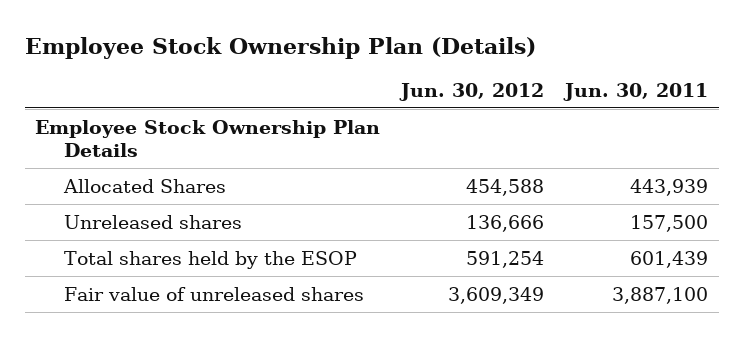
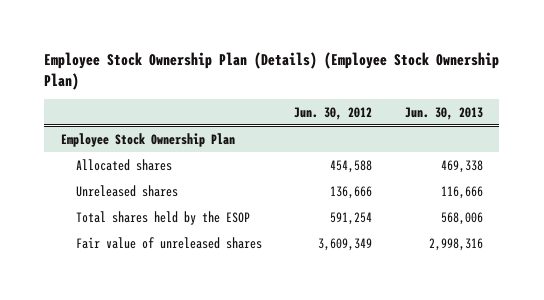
- Employee Stock Ownership Plan (Details)
+ Employee Stock Ownership Plan (Details) (Employee Stock Ownership Plan)
- | Jun. 30, 2012 | Jun. 30, 2011
+ | Jun. 30, 2012 | Jun. 30, 2013
- Employee Stock Ownership Plan Details
- Allocated Shares | 454,588 | 443,939
+ Employee Stock Ownership Plan
+ Allocated shares | 454,588 | 469,338

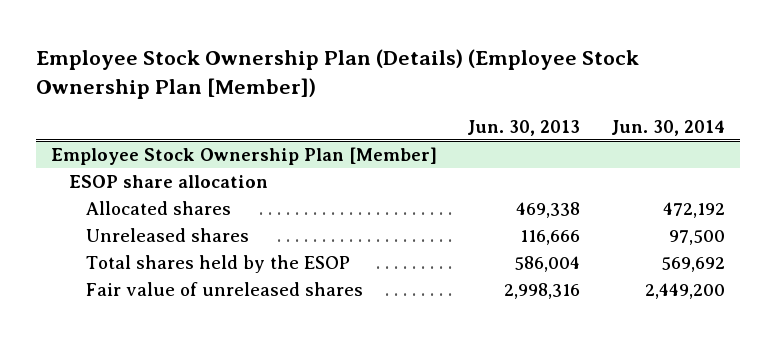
- Employee Stock Ownership Plan (Details) (Employee Stock Ownership Plan)
+ Employee Stock Ownership Plan (Details) (Employee Stock Ownership Plan [Member])
- | Jun. 30, 2012 | Jun. 30, 2013
+ | Jun. 30, 2013 | Jun. 30, 2014
- Employee Stock Ownership Plan
+ Employee Stock Ownership Plan [Member]
+ ESOP share allocation
- Total shares held by the ESOP | 591,254 | 568,006
+ Total shares held by the ESOP | 586,004 | 569,692

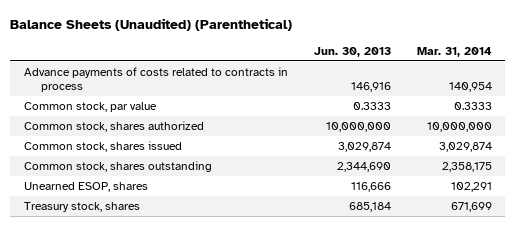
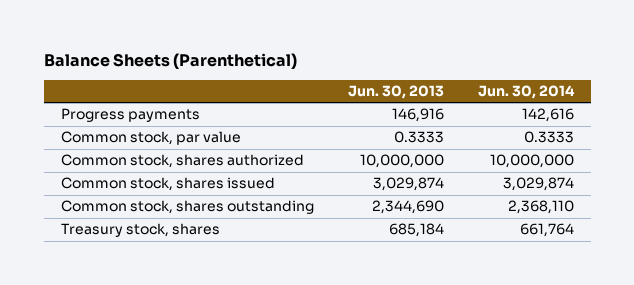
- Balance Sheets (Unaudited) (Parenthetical)
+ Balance Sheets (Parenthetical)
- | Jun. 30, 2013 | Mar. 31, 2014
+ | Jun. 30, 2013 | Jun. 30, 2014
- Advance payments of costs related to contracts in process | 146,916 | 140,954
+ Progress payments | 146,916 | 142,616
- Unearned ESOP, shares | 116,666 | 102,291

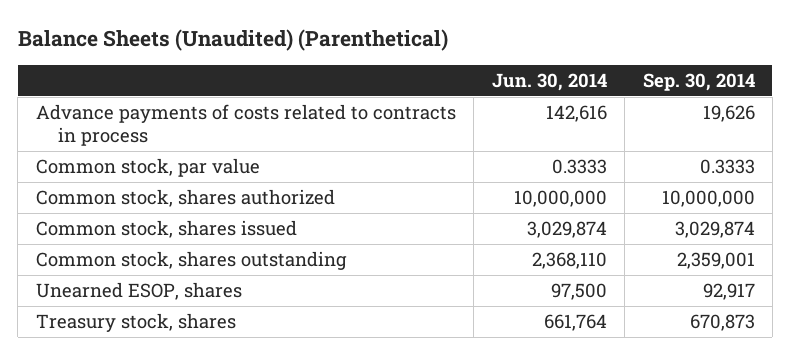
- Balance Sheets (Parenthetical)
+ Balance Sheets (Unaudited) (Parenthetical)
- | Jun. 30, 2013 | Jun. 30, 2014
+ | Jun. 30, 2014 | Sep. 30, 2014
- Progress payments | 146,916 | 142,616
+ Advance payments of costs related to contracts in process | 142,616 | 19,626
+ Unearned ESOP, shares | 97,500 | 92,917

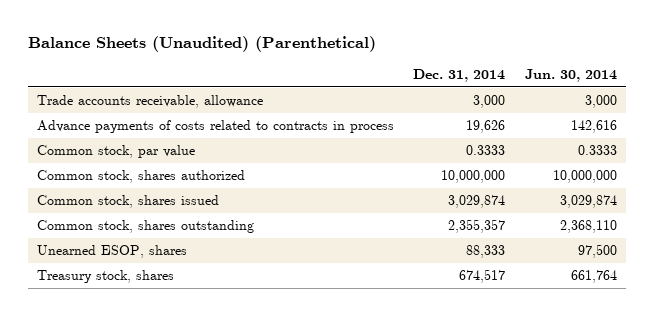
- | Jun. 30, 2014 | Sep. 30, 2014
+ | Dec. 31, 2014 | Jun. 30, 2014
+ Trade accounts receivable, allowance | 3,000 | 3,000

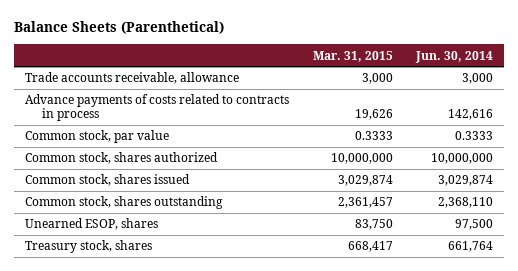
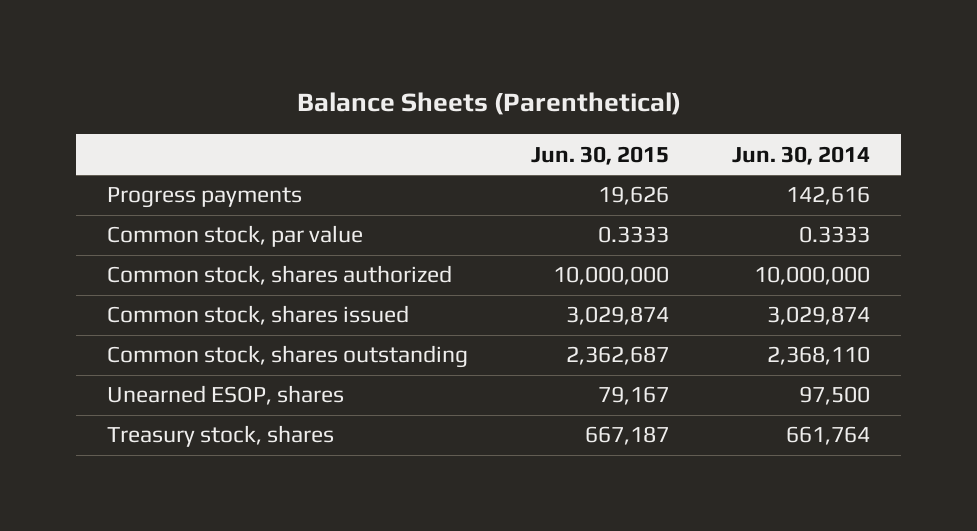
- | Mar. 31, 2015 | Jun. 30, 2014
+ | Jun. 30, 2015 | Jun. 30, 2014
- Trade accounts receivable, allowance | 3,000 | 3,000
- Advance payments of costs related to contracts in process | 19,626 | 142,616
+ Progress payments | 19,626 | 142,616

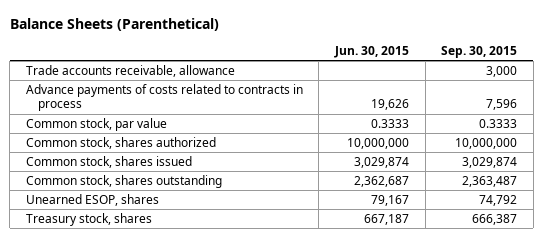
- | Jun. 30, 2015 | Jun. 30, 2014
+ | Jun. 30, 2015 | Sep. 30, 2015
- Progress payments | 19,626 | 142,616
+ Trade accounts receivable, allowance | | 3,000
+ Advance payments of costs related to contracts in process | 19,626 | 7,596

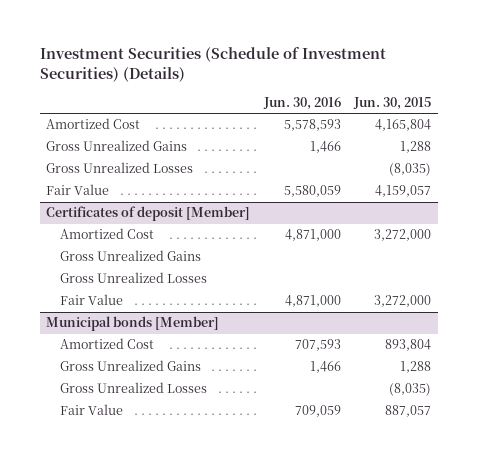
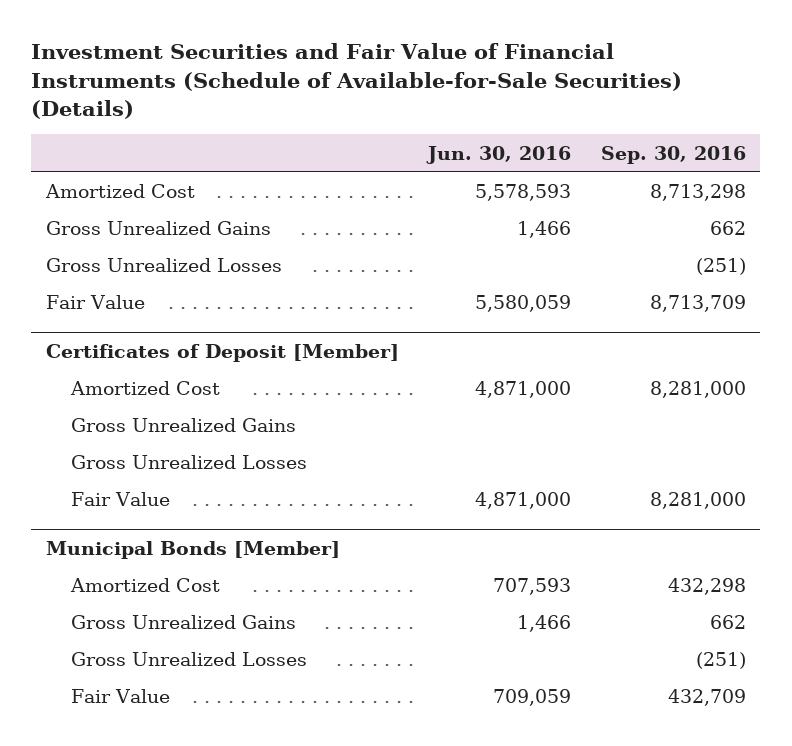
- Investment Securities (Schedule of Investment Securities) (Details)
+ Investment Securities and Fair Value of Financial Instruments (Schedule of Available-for-Sale Securities) (Details)
- | Jun. 30, 2016 | Jun. 30, 2015
+ | Jun. 30, 2016 | Sep. 30, 2016
- Certificates of deposit [Member]
+ Certificates of Deposit [Member]
- Municipal bonds [Member]
+ Municipal Bonds [Member]

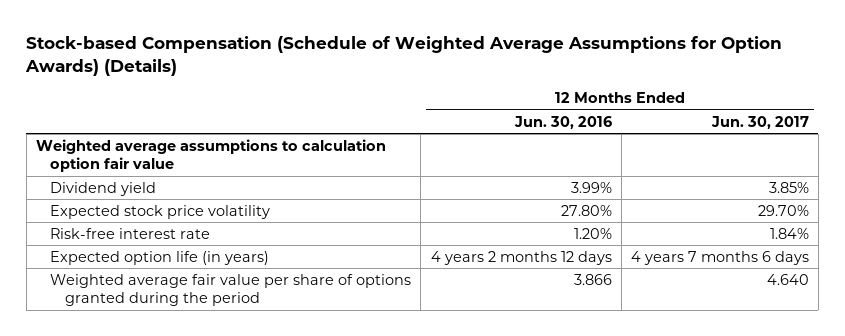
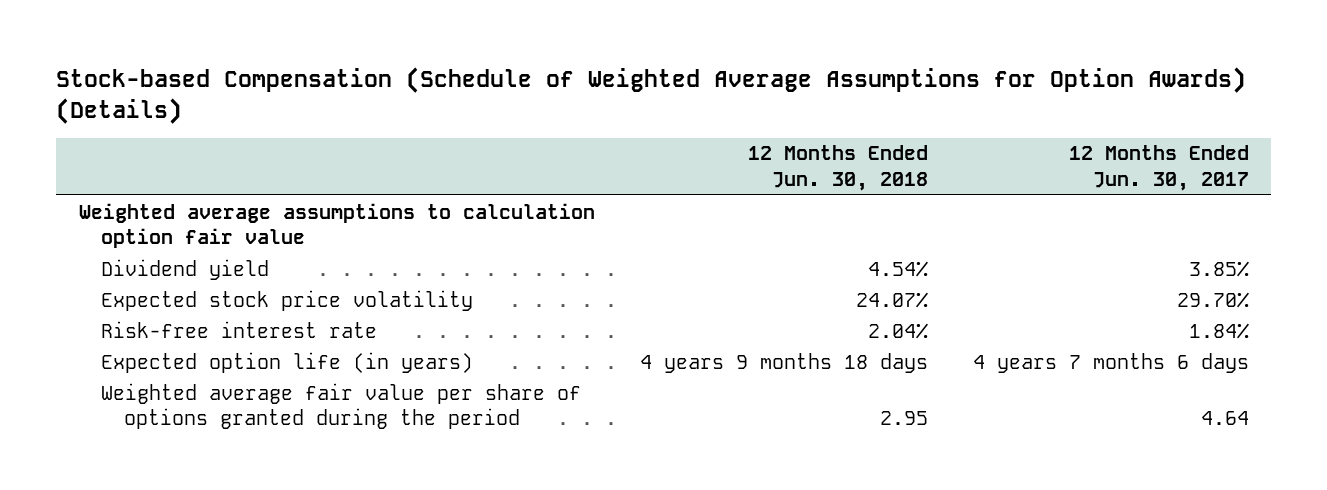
- | 12 Months Ended Jun. 30, 2016 | 12 Months Ended Jun. 30, 2017
+ | 12 Months Ended Jun. 30, 2018 | 12 Months Ended Jun. 30, 2017
- Weighted average fair value per share of options granted during the period | 3.866 | 4.640
+ Weighted average fair value per share of options granted during the period | 2.95 | 4.64

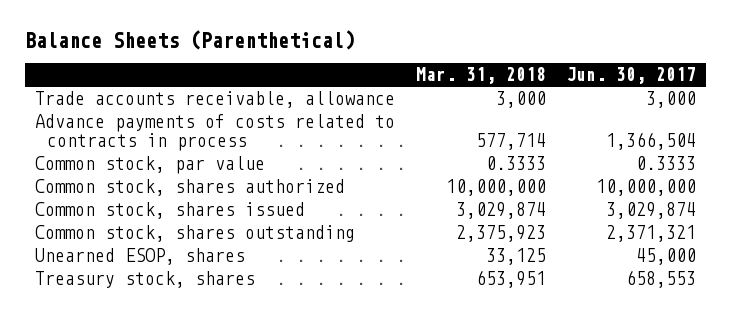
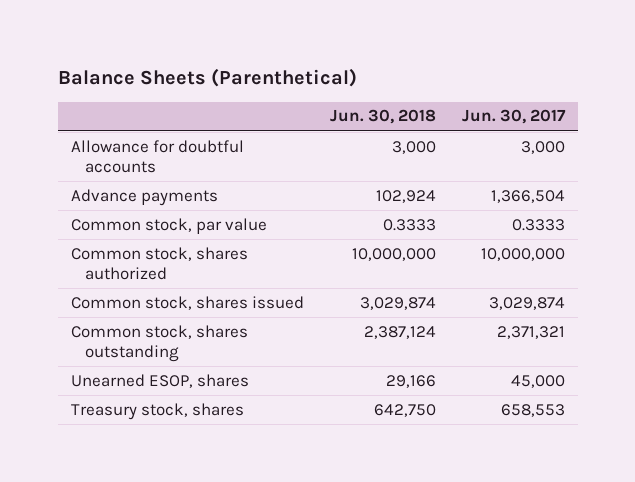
- | Mar. 31, 2018 | Jun. 30, 2017
+ | Jun. 30, 2018 | Jun. 30, 2017
- Trade accounts receivable, allowance | 3,000 | 3,000
- Advance payments of costs related to contracts in process | 577,714 | 1,366,504
+ Allowance for doubtful accounts | 3,000 | 3,000
+ Advance payments | 102,924 | 1,366,504

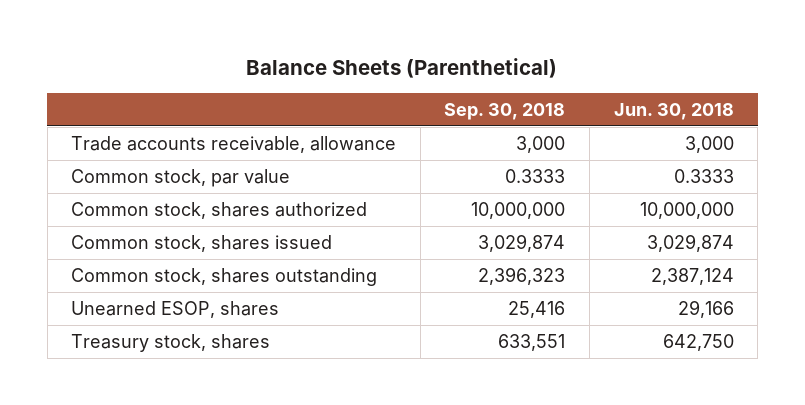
- | Jun. 30, 2018 | Jun. 30, 2017
+ | Sep. 30, 2018 | Jun. 30, 2018
- Allowance for doubtful accounts | 3,000 | 3,000
- Advance payments | 102,924 | 1,366,504
+ Trade accounts receivable, allowance | 3,000 | 3,000

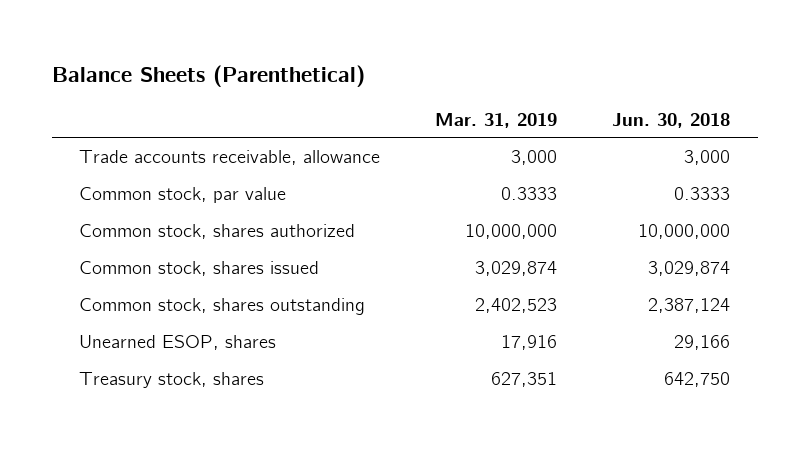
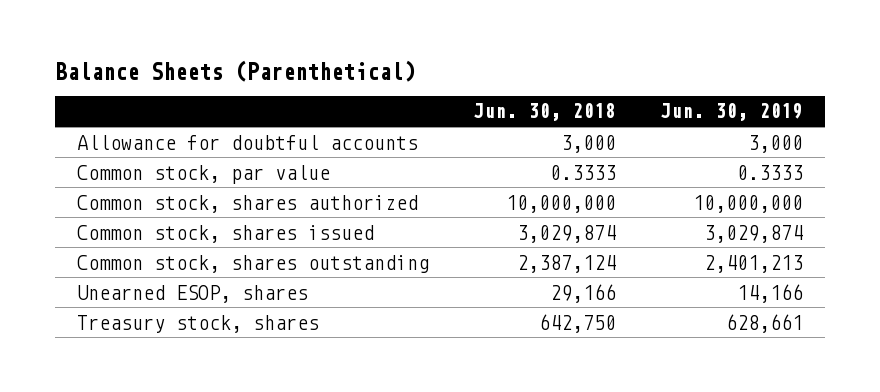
- | Mar. 31, 2019 | Jun. 30, 2018
+ | Jun. 30, 2018 | Jun. 30, 2019
- Trade accounts receivable, allowance | 3,000 | 3,000
+ Allowance for doubtful accounts | 3,000 | 3,000

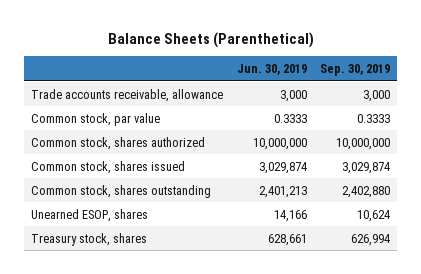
- | Jun. 30, 2018 | Jun. 30, 2019
+ | Jun. 30, 2019 | Sep. 30, 2019
- Allowance for doubtful accounts | 3,000 | 3,000
+ Trade accounts receivable, allowance | 3,000 | 3,000

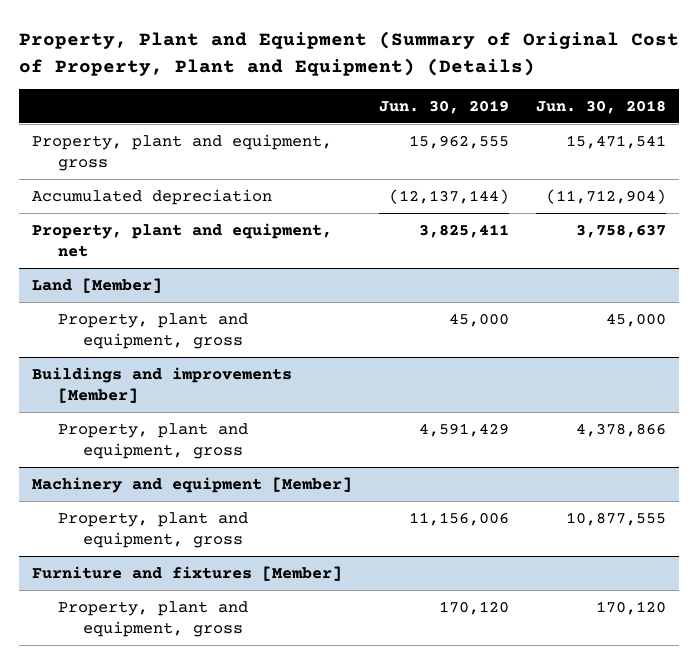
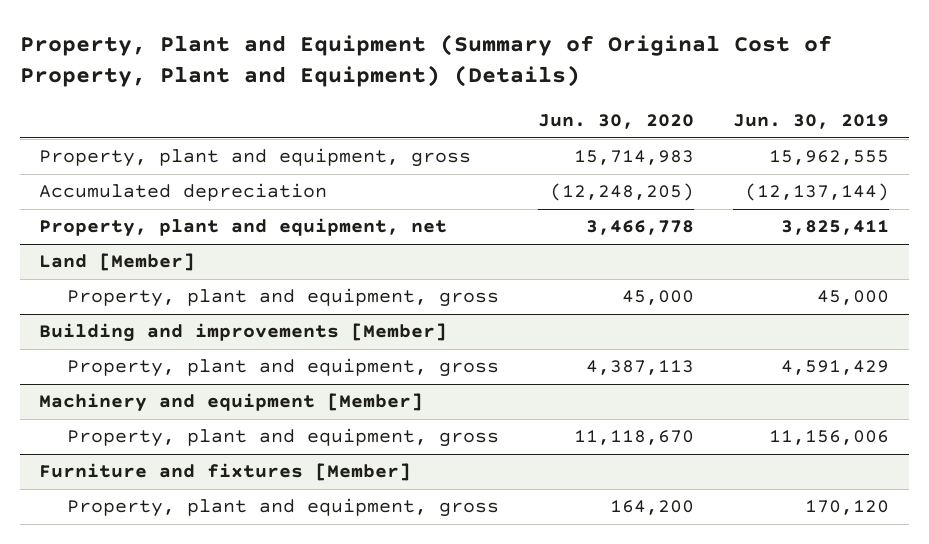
- | Jun. 30, 2019 | Jun. 30, 2018
+ | Jun. 30, 2020 | Jun. 30, 2019
- Buildings and improvements [Member]
+ Building and improvements [Member]

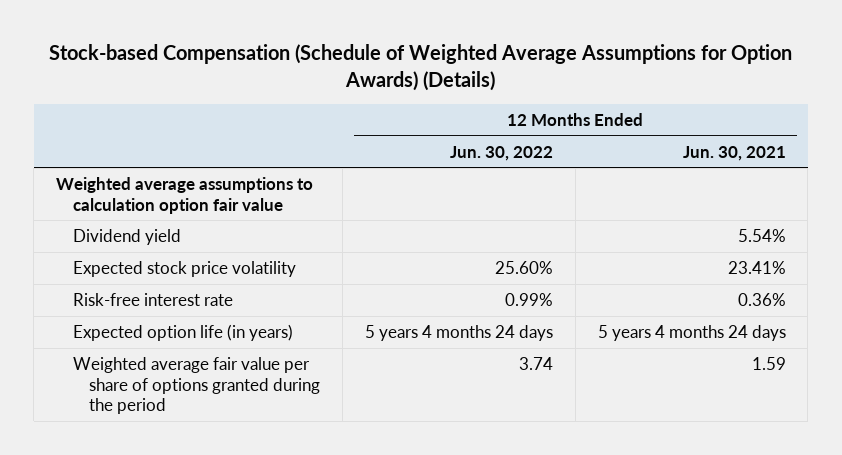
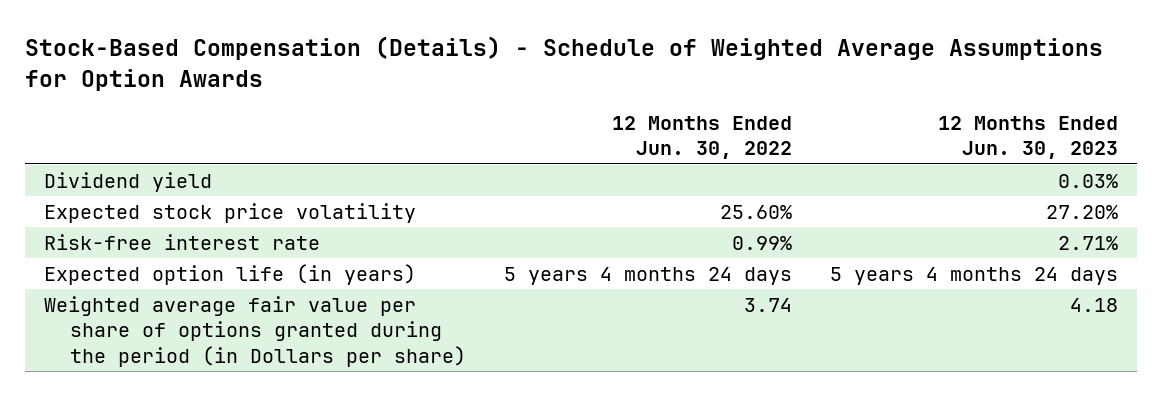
- Stock-based Compensation (Schedule of Weighted Average Assumptions for Option Awards) (Details)
+ Stock-Based Compensation (Details) - Schedule of Weighted Average Assumptions for Option Awards
- | 12 Months Ended Jun. 30, 2022 | 12 Months Ended Jun. 30, 2021
+ | 12 Months Ended Jun. 30, 2022 | 12 Months Ended Jun. 30, 2023
- Weighted average assumptions to calculation option fair value
- Weighted average fair value per share of options granted during the period | 3.74 | 1.59
+ Weighted average fair value per share of options granted during the period (in Dollars per share) | 3.74 | 4.18

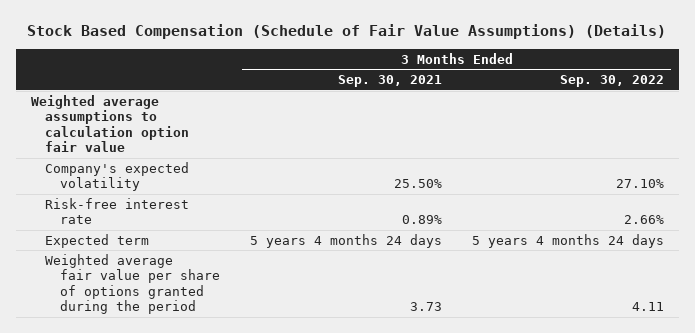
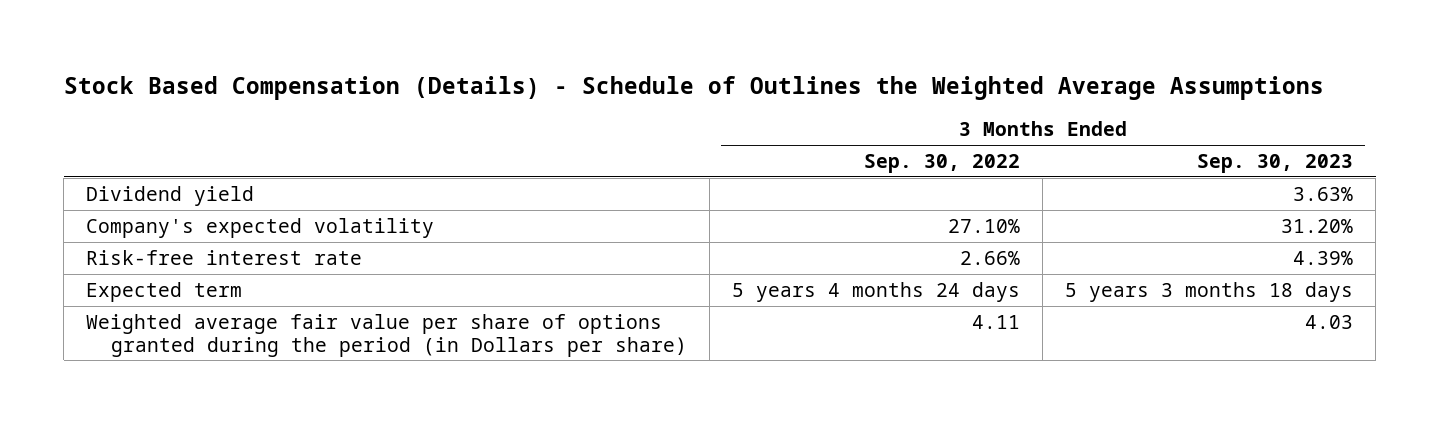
- Stock Based Compensation (Schedule of Fair Value Assumptions) (Details)
+ Stock Based Compensation (Details) - Schedule of Outlines the Weighted Average Assumptions
- | 3 Months Ended Sep. 30, 2021 | 3 Months Ended Sep. 30, 2022
+ | 3 Months Ended Sep. 30, 2022 | 3 Months Ended Sep. 30, 2023
- Weighted average assumptions to calculation option fair value
+ Dividend yield | | 3.63%
- Weighted average fair value per share of options granted during the period | 3.73 | 4.11
+ Weighted average fair value per share of options granted during the period (in Dollars per share) | 4.11 | 4.03

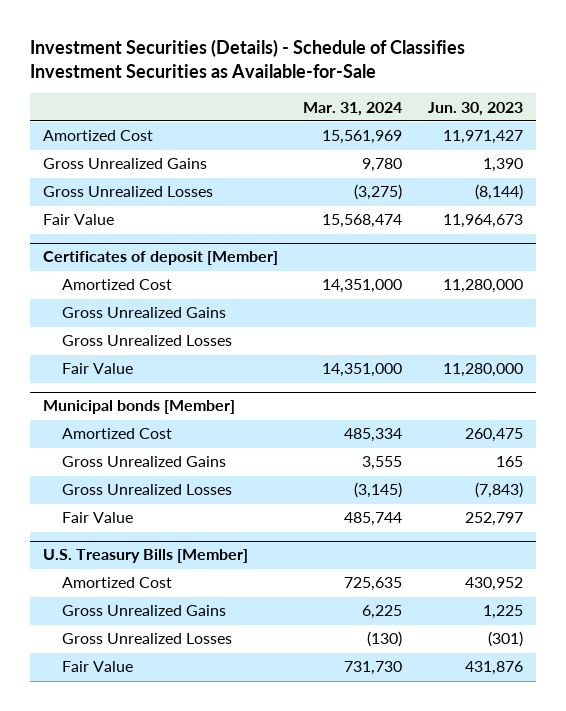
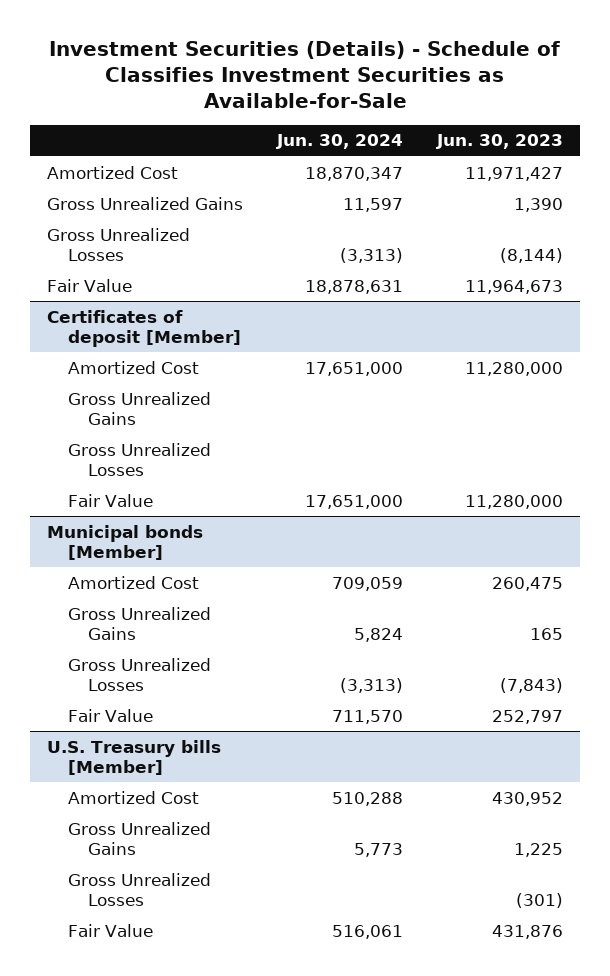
- | Mar. 31, 2024 | Jun. 30, 2023
+ | Jun. 30, 2024 | Jun. 30, 2023
- U.S. Treasury Bills [Member]
+ U.S. Treasury bills [Member]

